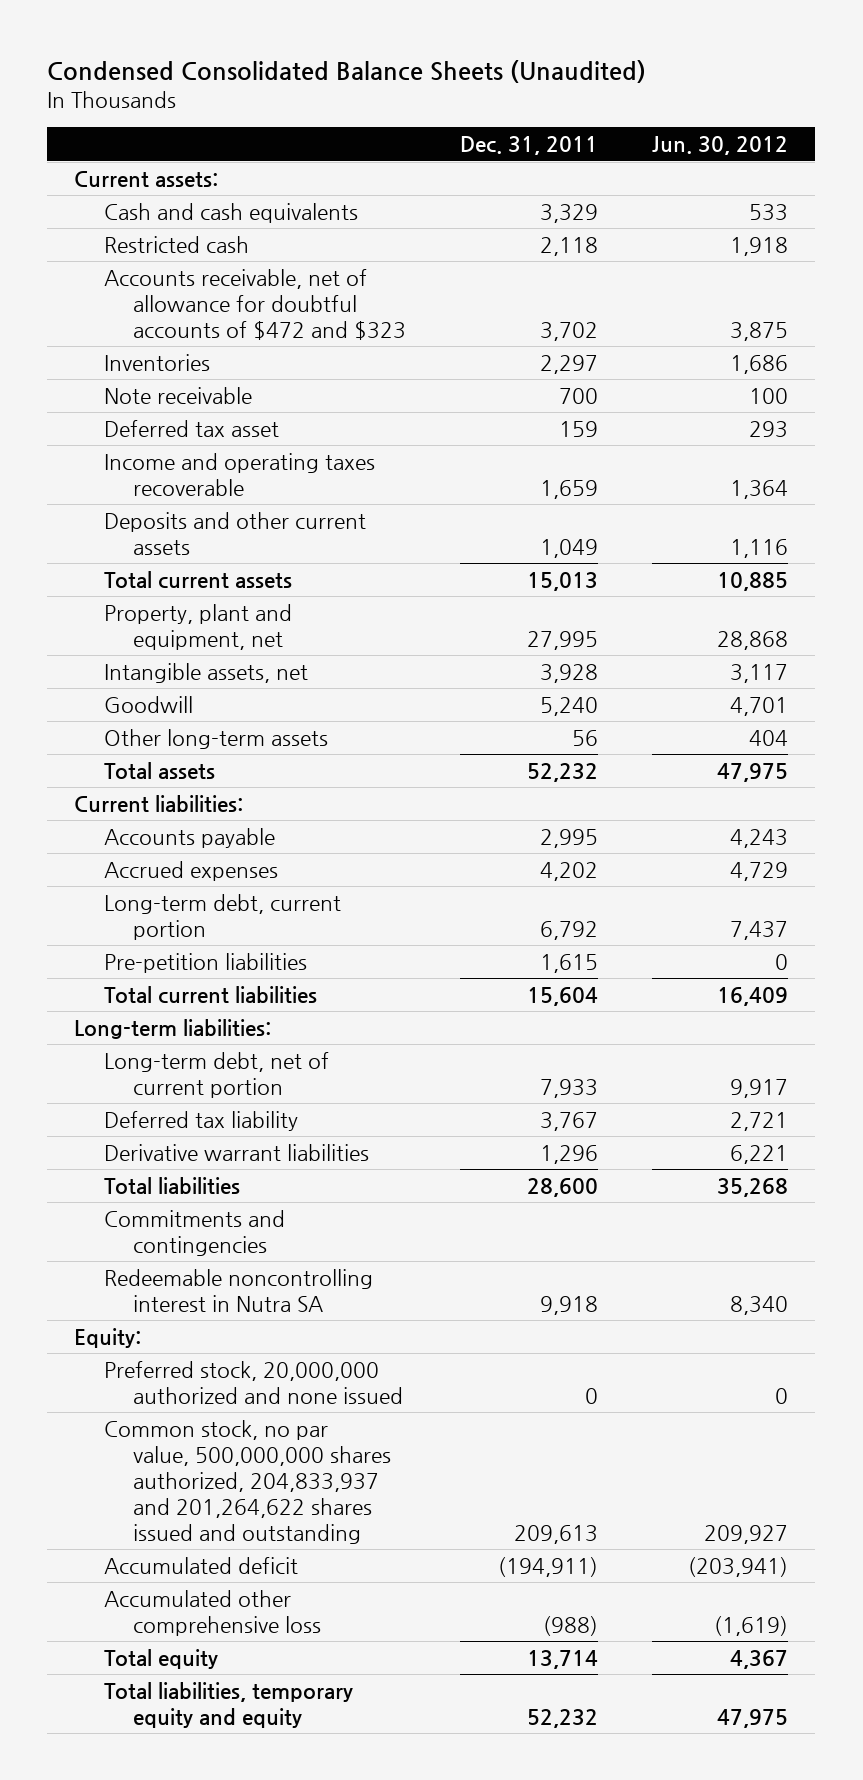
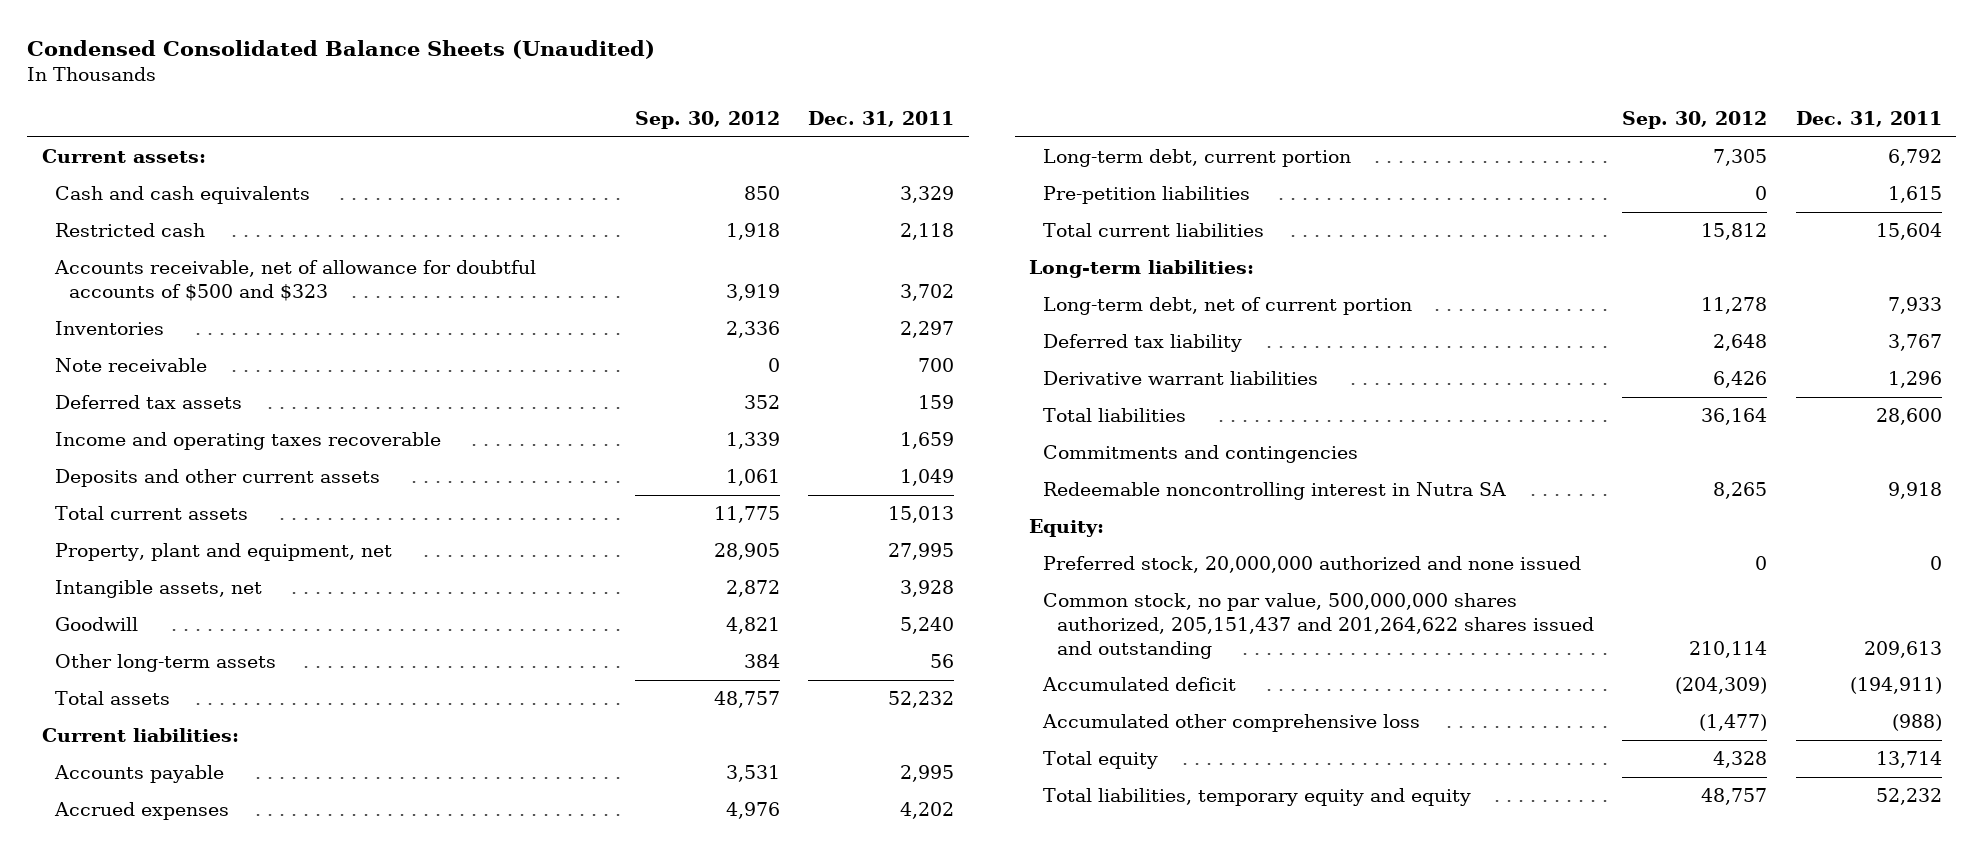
- | Dec. 31, 2011 | Jun. 30, 2012
+ | Sep. 30, 2012 | Dec. 31, 2011
- Accounts receivable, net of allowance for doubtful accounts of $472 and $323 | 3,702 | 3,875
+ Accounts receivable, net of allowance for doubtful accounts of $500 and $323 | 3,919 | 3,702
- Deferred tax asset | 159 | 293
+ Deferred tax assets | 352 | 159
- Common stock, no par value, 500,000,000 shares authorized, 204,833,937 and 201,264,622 shares issued and outstanding | 209,613 | 209,927
+ Common stock, no par value, 500,000,000 shares authorized, 205,151,437 and 201,264,622 shares issued and outstanding | 210,114 | 209,613

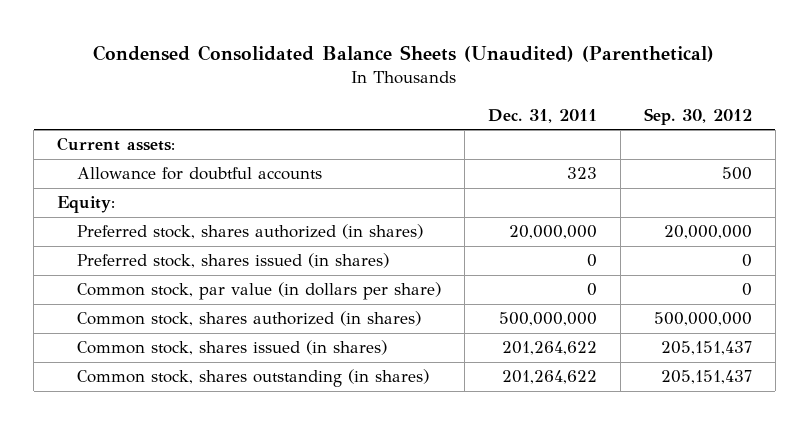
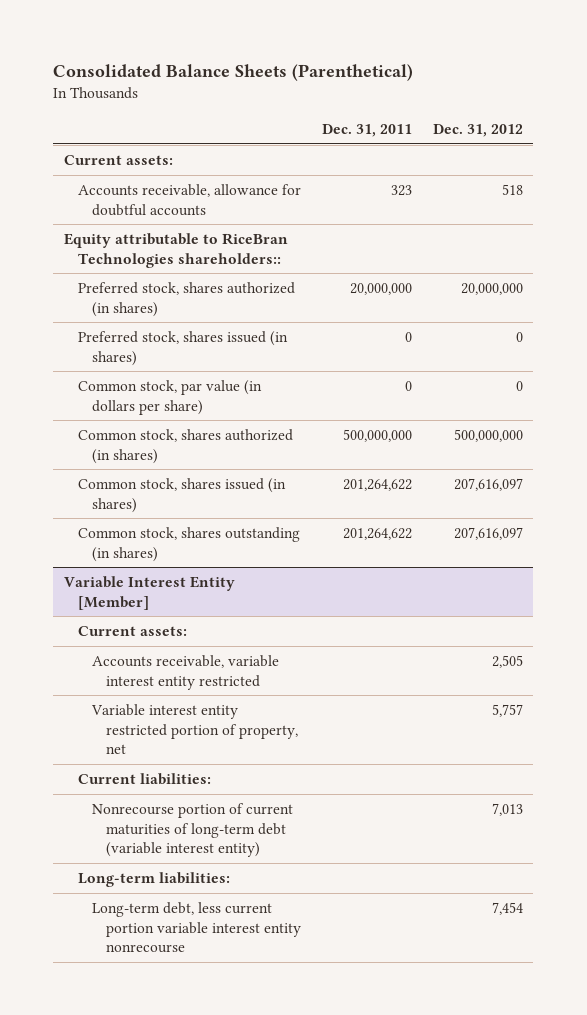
- Condensed Consolidated Balance Sheets (Unaudited) (Parenthetical)
+ Consolidated Balance Sheets (Parenthetical)
- | Dec. 31, 2011 | Sep. 30, 2012
+ | Dec. 31, 2011 | Dec. 31, 2012
- Allowance for doubtful accounts | 323 | 500
- Equity:
+ Accounts receivable, allowance for doubtful accounts | 323 | 518
+ Equity attributable to RiceBran Technologies shareholders::
+ Variable Interest Entity [Member]
+ Current assets:
+ Accounts receivable, variable interest entity restricted | | 2,505
+ Variable interest entity restricted portion of property, net | | 5,757
+ Current liabilities:
+ Nonrecourse portion of current maturities of long-term debt (variable interest entity) | | 7,013
+ Long-term liabilities:
+ Long-term debt, less current portion variable interest entity nonrecourse | | 7,454

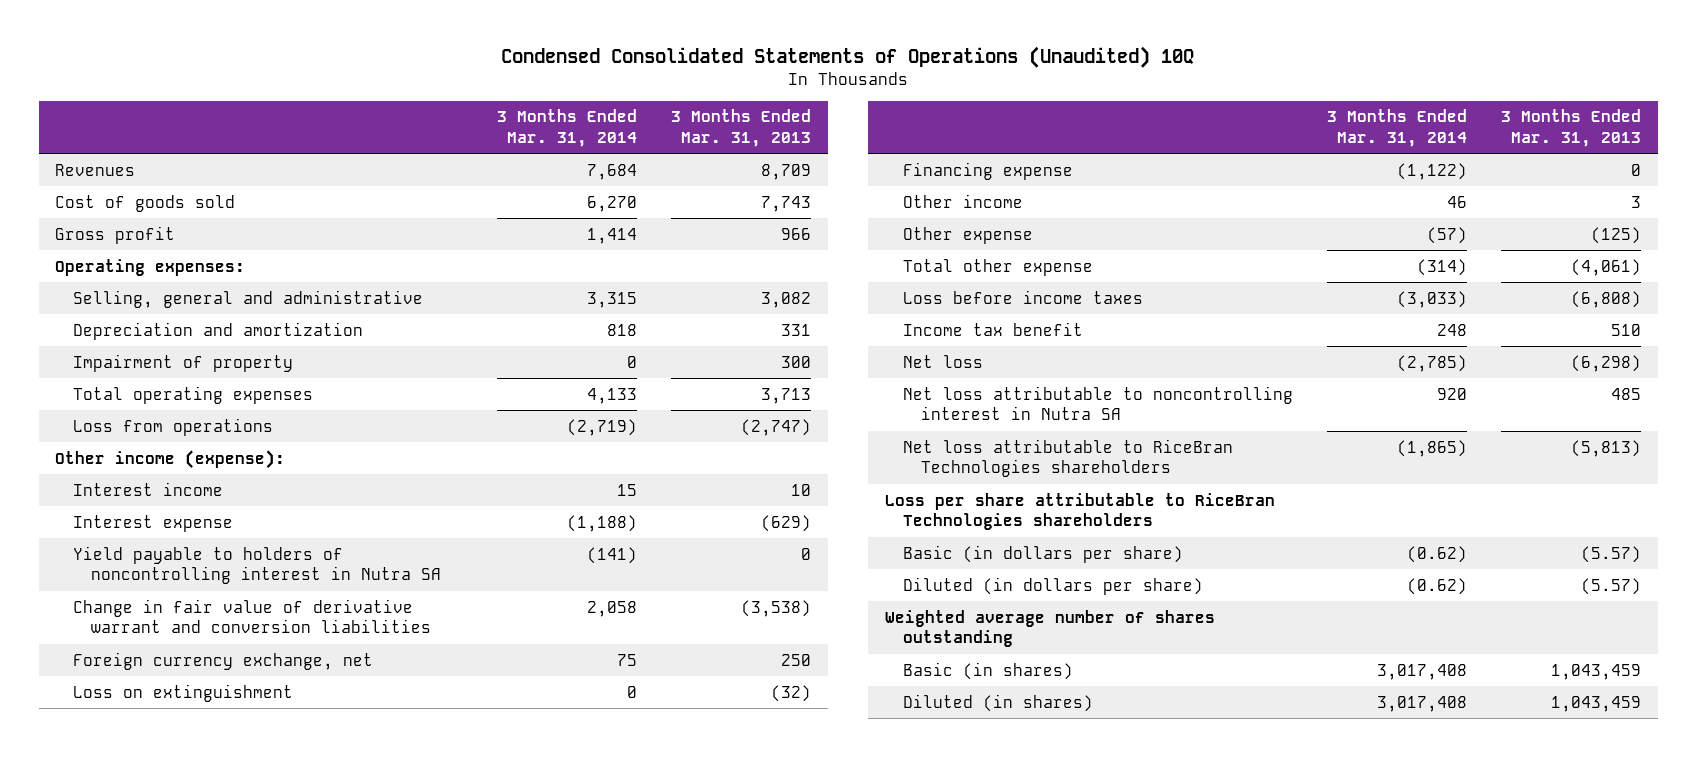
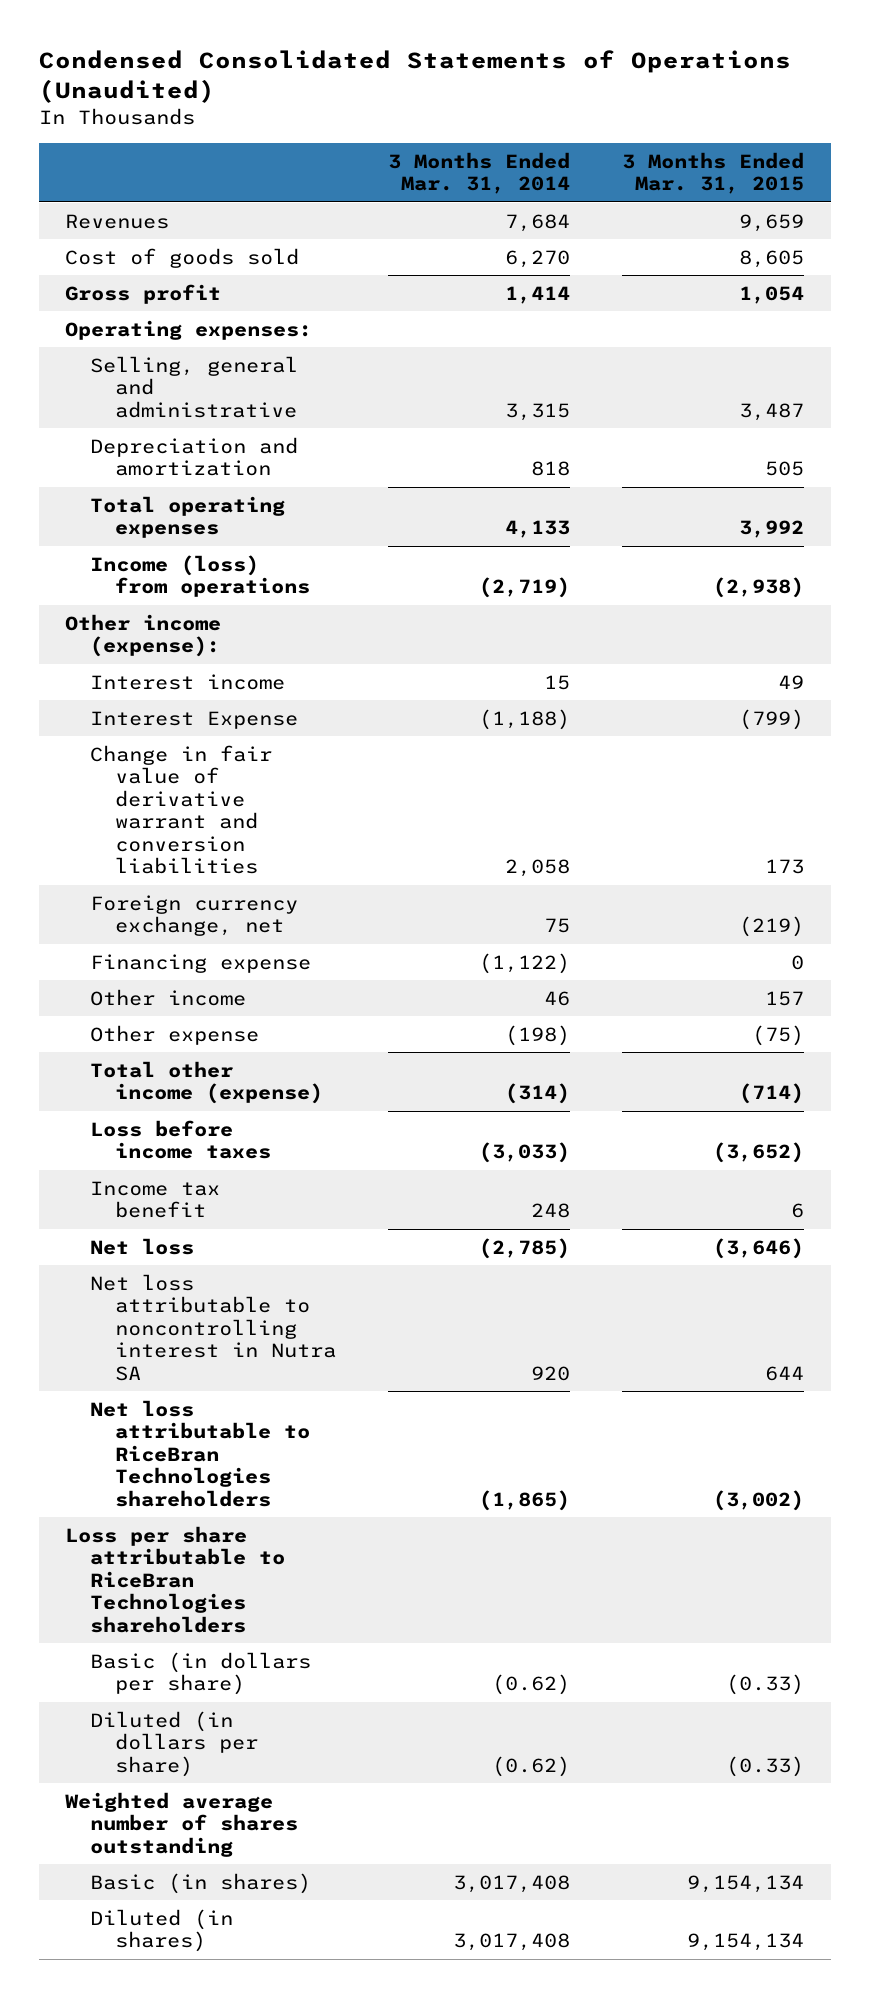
- Condensed Consolidated Statements of Operations (Unaudited) 10Q
+ Condensed Consolidated Statements of Operations (Unaudited)
- | 3 Months Ended Mar. 31, 2014 | 3 Months Ended Mar. 31, 2013
+ | 3 Months Ended Mar. 31, 2014 | 3 Months Ended Mar. 31, 2015
- Impairment of property | 0 | 300
- Loss from operations | (2,719) | (2,747)
+ Income (loss) from operations | (2,719) | (2,938)
- Interest expense | (1,188) | (629)
- Yield payable to holders of noncontrolling interest in Nutra SA | (141) | 0
+ Interest Expense | (1,188) | (799)
- Loss on extinguishment | 0 | (32)
- Other expense | (57) | (125)
- Total other expense | (314) | (4,061)
+ Other expense | (198) | (75)
+ Total other income (expense) | (314) | (714)

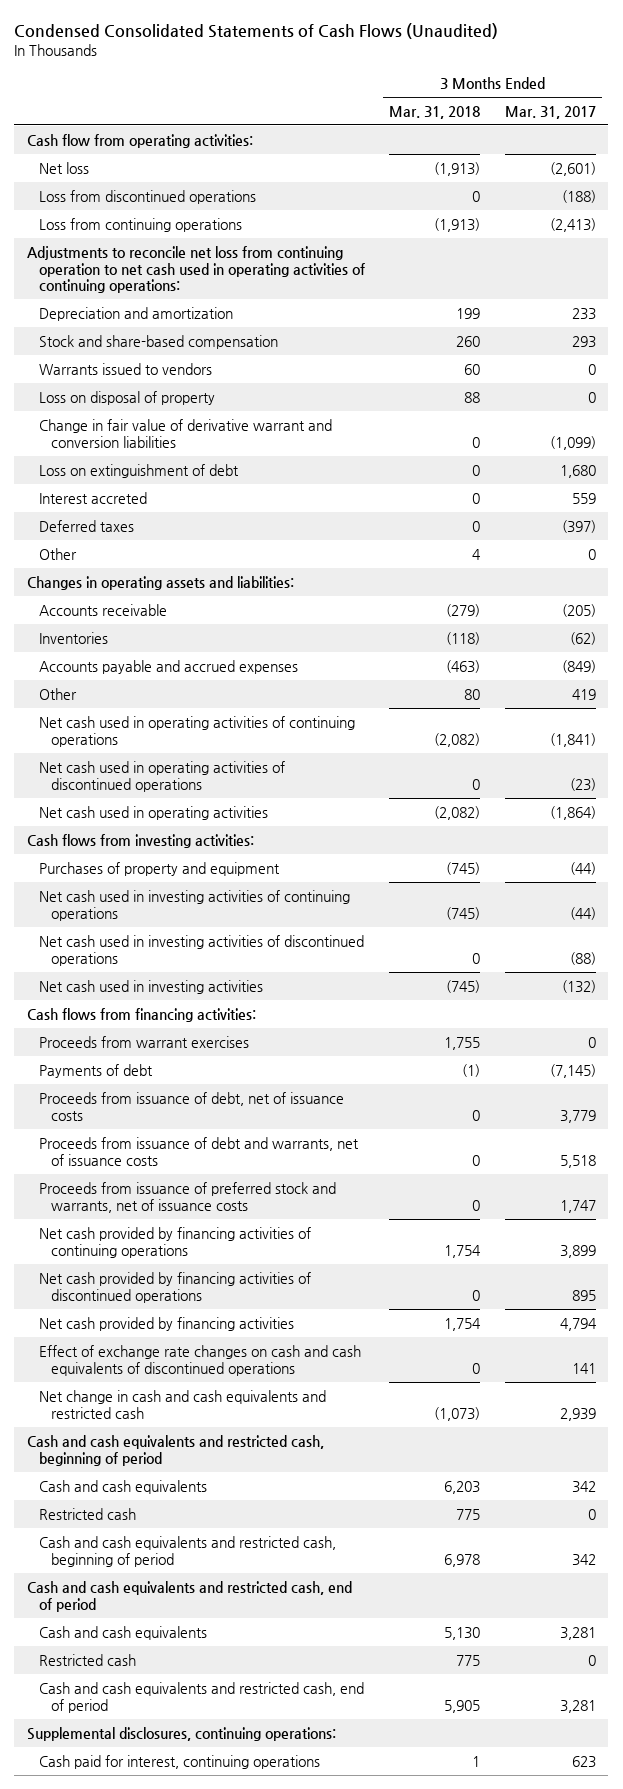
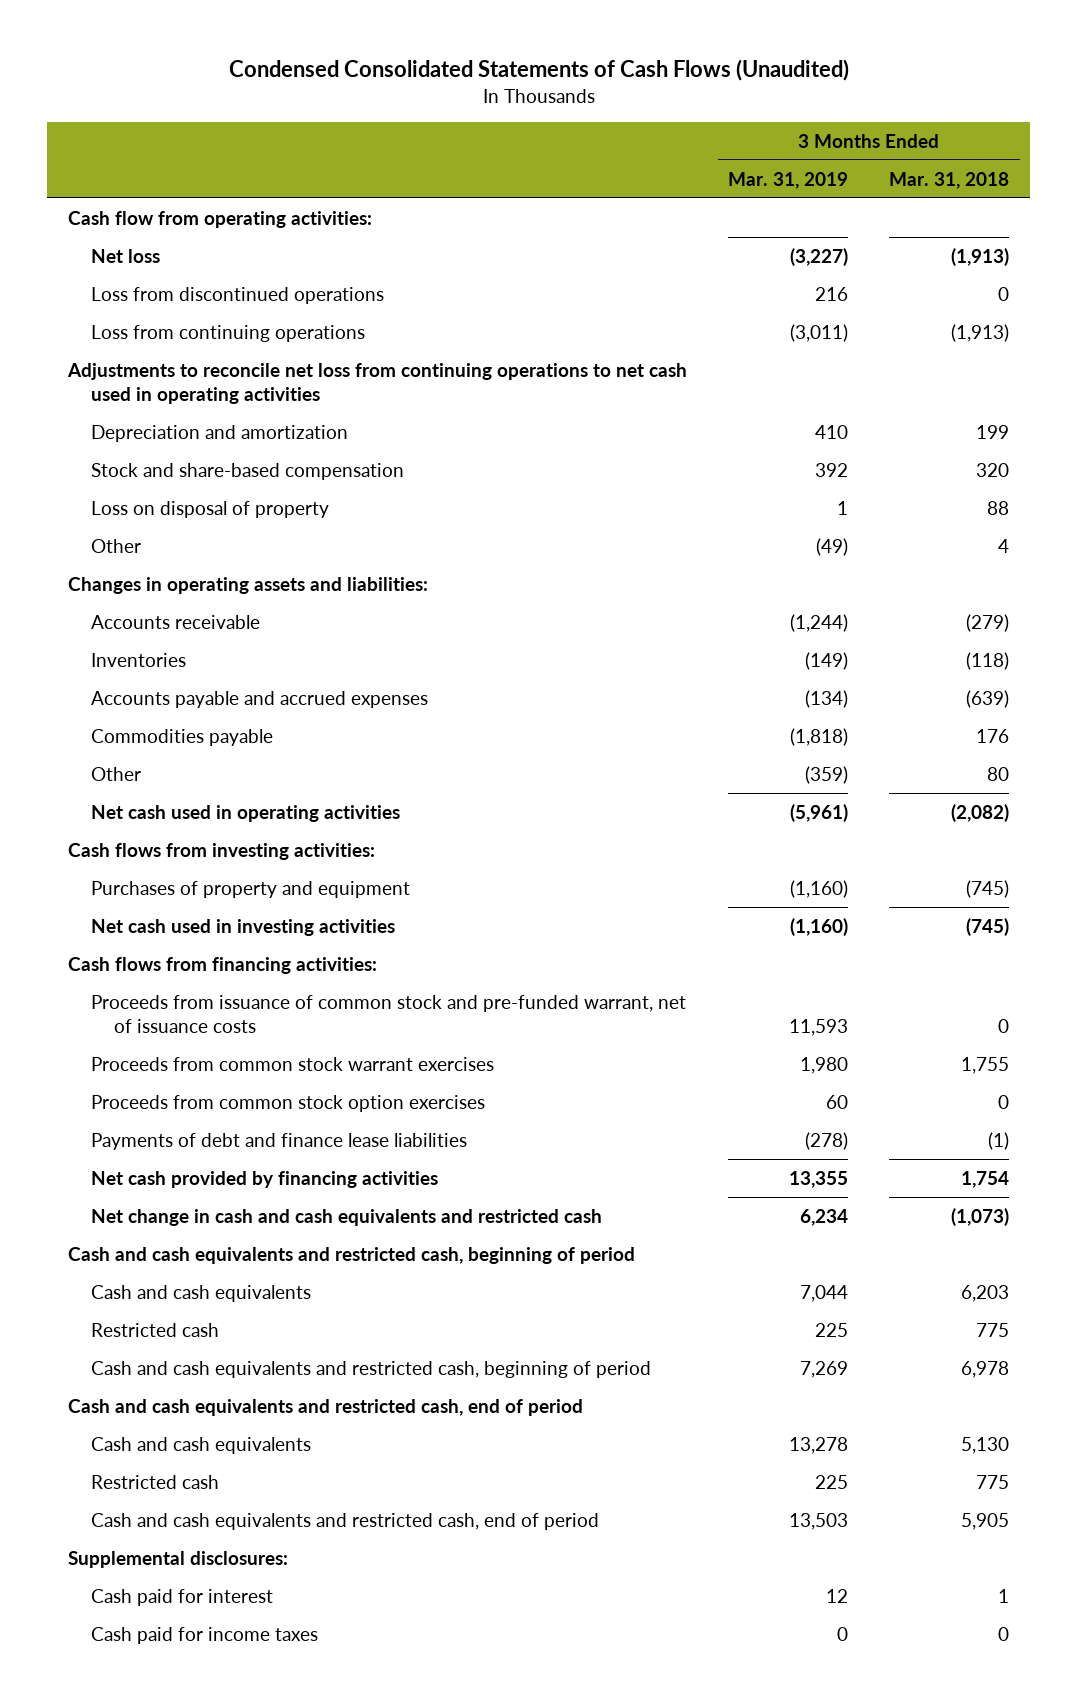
- | 3 Months Ended Mar. 31, 2018 | 3 Months Ended Mar. 31, 2017
+ | 3 Months Ended Mar. 31, 2019 | 3 Months Ended Mar. 31, 2018
- Adjustments to reconcile net loss from continuing operation to net cash used in operating activities of continuing operations:
+ Adjustments to reconcile net loss from continuing operations to net cash used in operating activities
- Stock and share-based compensation | 260 | 293
- Warrants issued to vendors | 60 | 0
+ Stock and share-based compensation | 392 | 320
- Change in fair value of derivative warrant and conversion liabilities | 0 | (1,099)
- Loss on extinguishment of debt | 0 | 1,680
- Interest accreted | 0 | 559
- Deferred taxes | 0 | (397)
- Accounts payable and accrued expenses | (463) | (849)
+ Accounts payable and accrued expenses | (134) | (639)
+ Commodities payable | (1,818) | 176
- Net cash used in operating activities of continuing operations | (2,082) | (1,841)
- Net cash used in operating activities of discontinued operations | 0 | (23)
- Net cash used in investing activities of continuing operations | (745) | (44)
- Net cash used in investing activities of discontinued operations | 0 | (88)
- Proceeds from warrant exercises | 1,755 | 0
- Payments of debt | (1) | (7,145)
- Proceeds from issuance of debt, net of issuance costs | 0 | 3,779
- Proceeds from issuance of debt and warrants, net of issuance costs | 0 | 5,518
- Proceeds from issuance of preferred stock and warrants, net of issuance costs | 0 | 1,747
- Net cash provided by financing activities of continuing operations | 1,754 | 3,899
- Net cash provided by financing activities of discontinued operations | 0 | 895
+ Proceeds from issuance of common stock and pre-funded warrant, net of issuance costs | 11,593 | 0
+ Proceeds from common stock warrant exercises | 1,980 | 1,755
+ Proceeds from common stock option exercises | 60 | 0
+ Payments of debt and finance lease liabilities | (278) | (1)
- Effect of exchange rate changes on cash and cash equivalents of discontinued operations | 0 | 141
- Supplemental disclosures, continuing operations:
- Cash paid for interest, continuing operations | 1 | 623
+ Supplemental disclosures:
+ Cash paid for interest | 12 | 1
+ Cash paid for income taxes | 0 | 0

